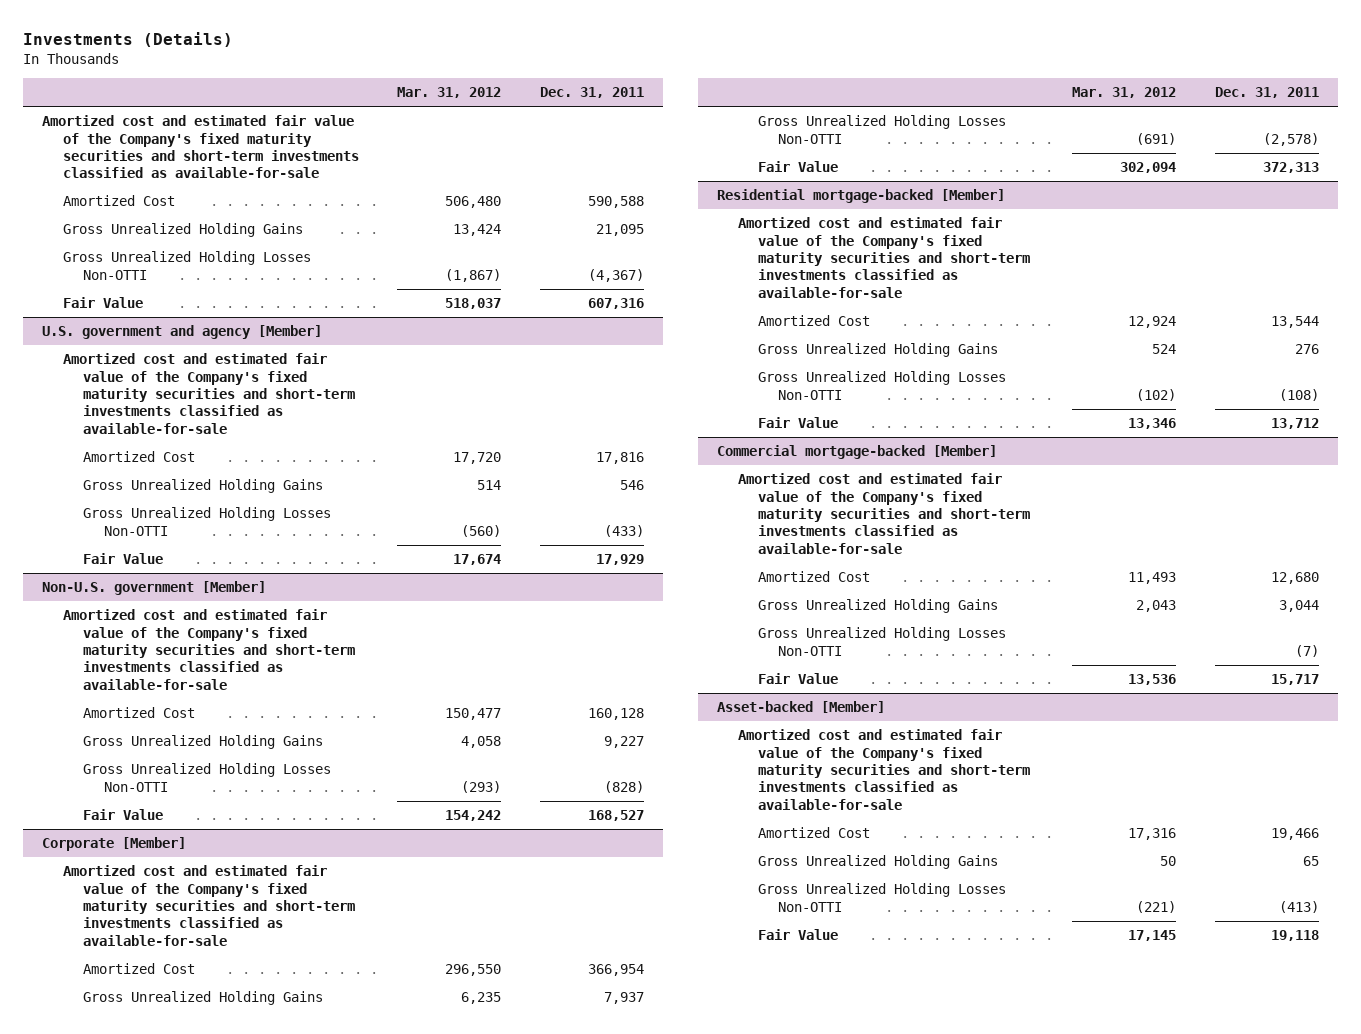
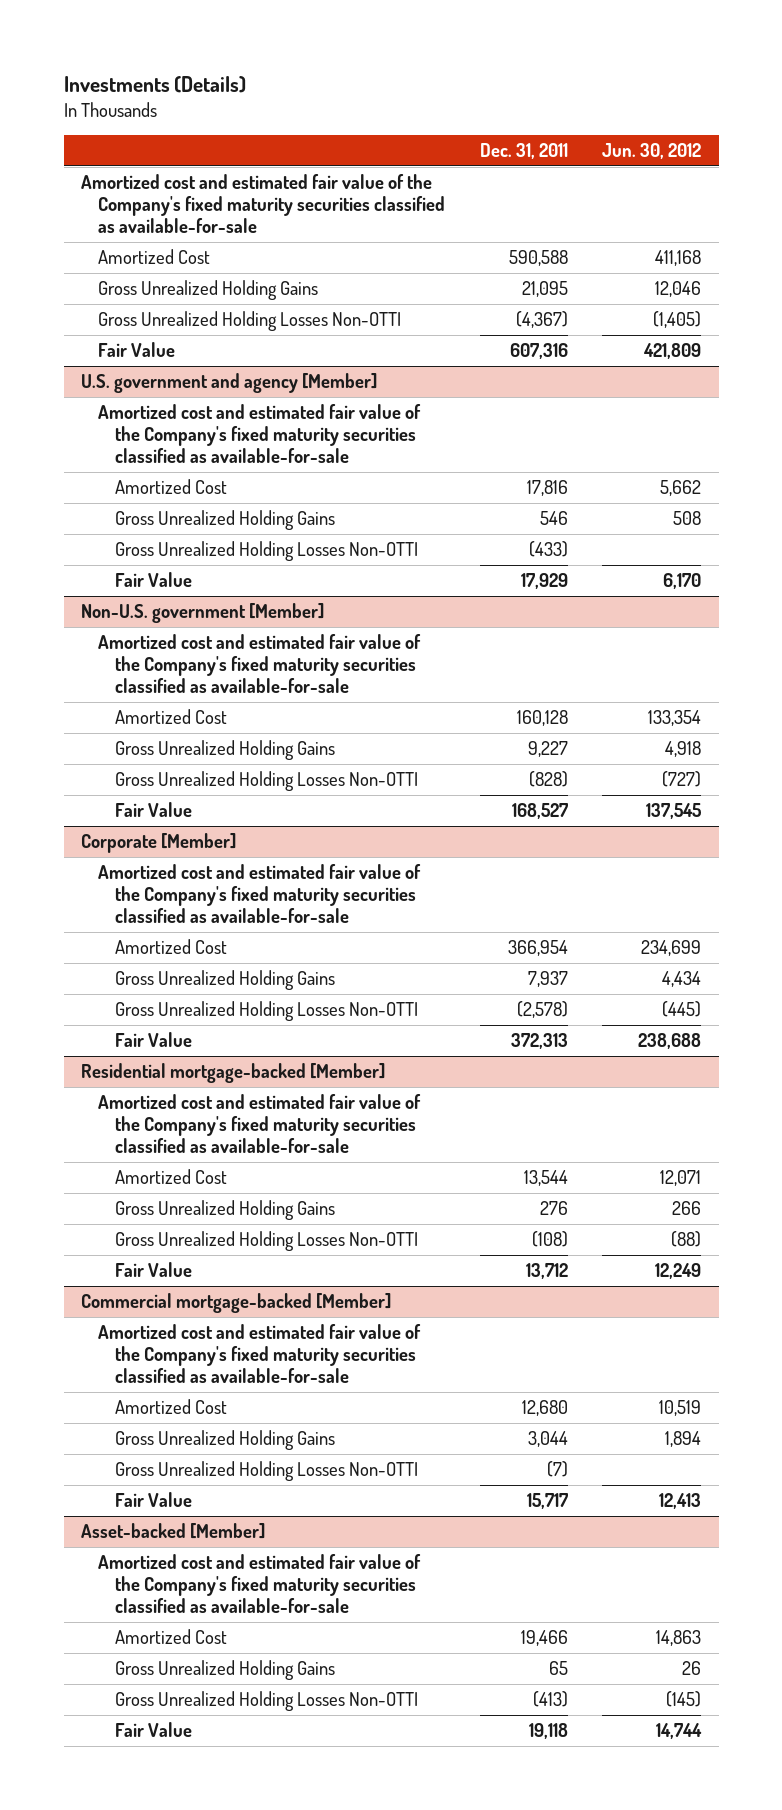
- | Mar. 31, 2012 | Dec. 31, 2011
+ | Dec. 31, 2011 | Jun. 30, 2012
- Amortized cost and estimated fair value of the Company's fixed maturity securities and short-term investments classified as available-for-sale
+ Amortized cost and estimated fair value of the Company's fixed maturity securities classified as available-for-sale
@ U.S. government and agency [Member]
- Amortized cost and estimated fair value of the Company's fixed maturity securities and short-term investments classified as available-for-sale
+ Amortized cost and estimated fair value of the Company's fixed maturity securities classified as available-for-sale
@ Non-U.S. government [Member]
- Amortized cost and estimated fair value of the Company's fixed maturity securities and short-term investments classified as available-for-sale
+ Amortized cost and estimated fair value of the Company's fixed maturity securities classified as available-for-sale
@ Corporate [Member]
- Amortized cost and estimated fair value of the Company's fixed maturity securities and short-term investments classified as available-for-sale
+ Amortized cost and estimated fair value of the Company's fixed maturity securities classified as available-for-sale
@ Residential mortgage-backed [Member]
- Amortized cost and estimated fair value of the Company's fixed maturity securities and short-term investments classified as available-for-sale
+ Amortized cost and estimated fair value of the Company's fixed maturity securities classified as available-for-sale
@ Commercial mortgage-backed [Member]
- Amortized cost and estimated fair value of the Company's fixed maturity securities and short-term investments classified as available-for-sale
+ Amortized cost and estimated fair value of the Company's fixed maturity securities classified as available-for-sale
@ Asset-backed [Member]
- Amortized cost and estimated fair value of the Company's fixed maturity securities and short-term investments classified as available-for-sale
+ Amortized cost and estimated fair value of the Company's fixed maturity securities classified as available-for-sale

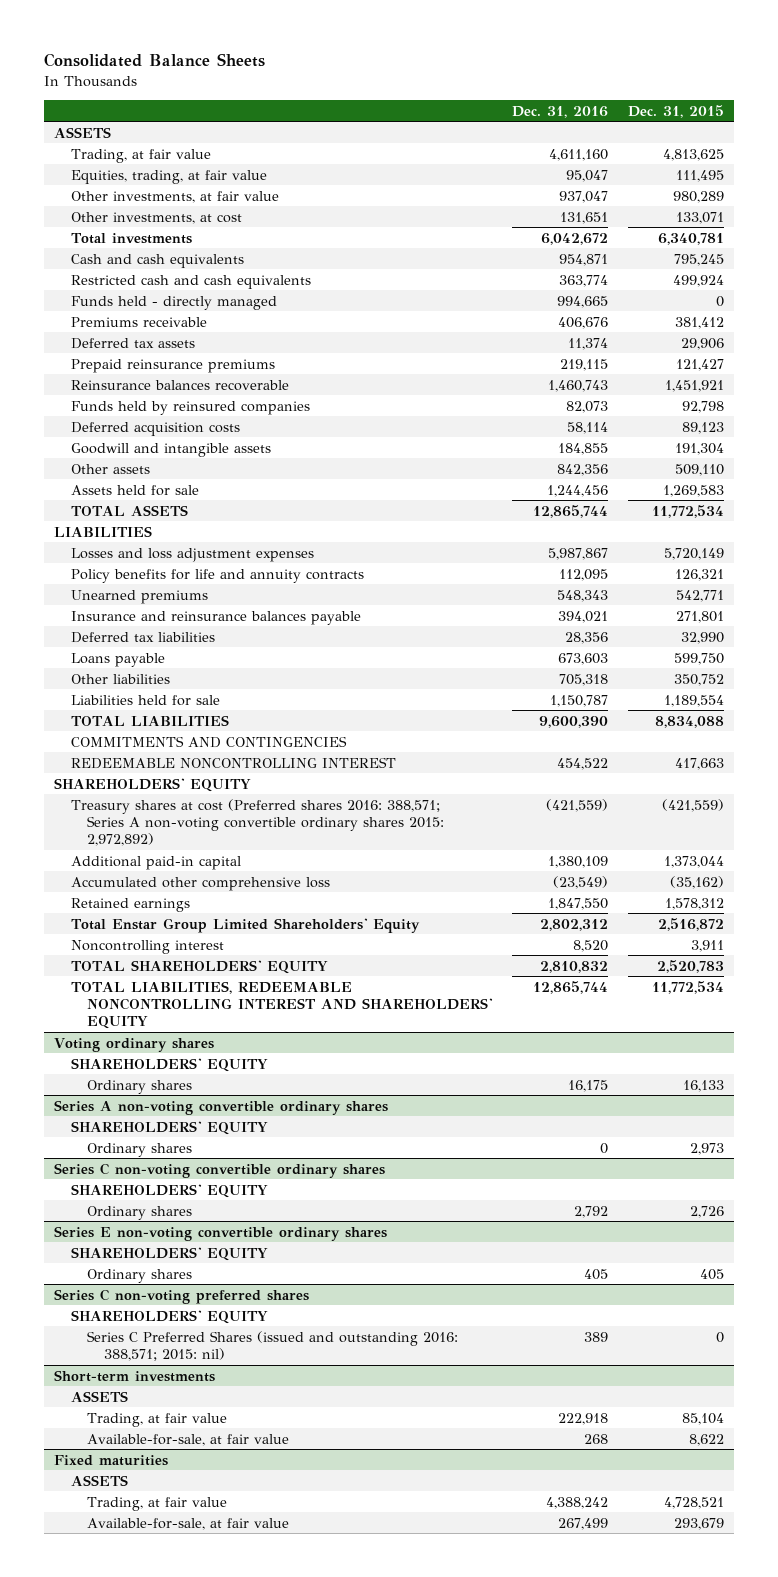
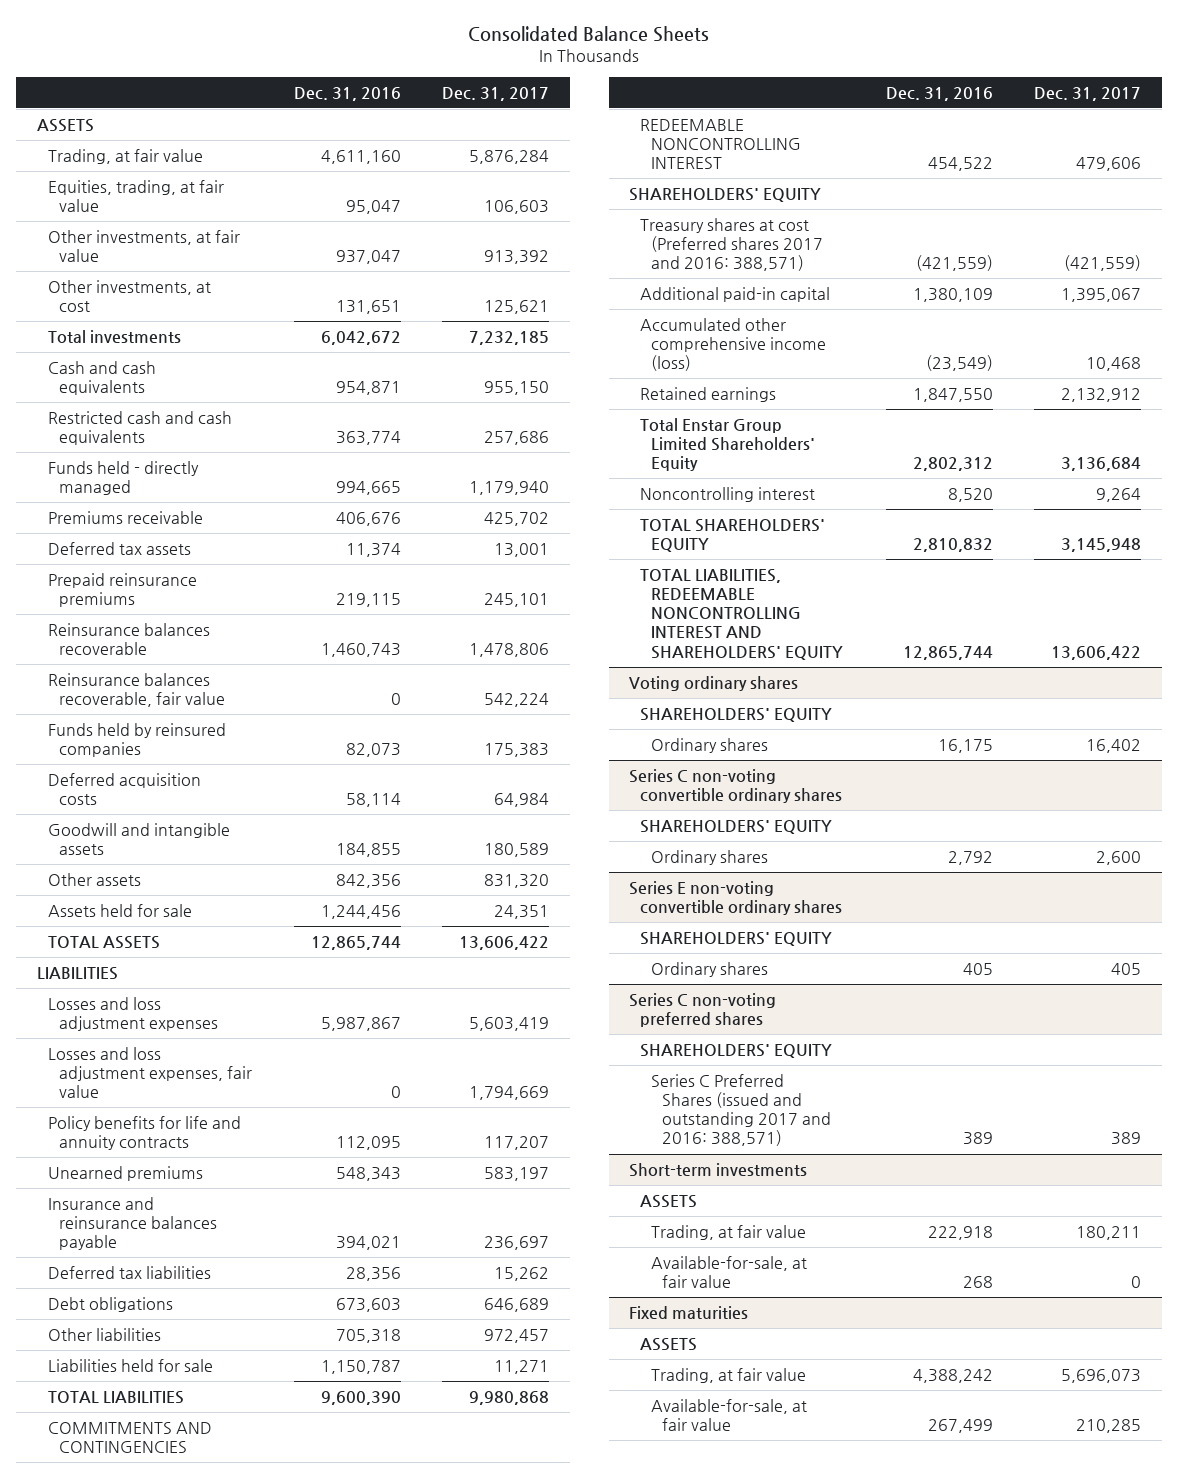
- | Dec. 31, 2016 | Dec. 31, 2015
+ | Dec. 31, 2016 | Dec. 31, 2017
+ Reinsurance balances recoverable, fair value | 0 | 542,224
+ Losses and loss adjustment expenses, fair value | 0 | 1,794,669
- Loans payable | 673,603 | 599,750
+ Debt obligations | 673,603 | 646,689
- Treasury shares at cost (Preferred shares 2016: 388,571; Series A non-voting convertible ordinary shares 2015: 2,972,892) | (421,559) | (421,559)
+ Treasury shares at cost (Preferred shares 2017 and 2016: 388,571) | (421,559) | (421,559)
- Accumulated other comprehensive loss | (23,549) | (35,162)
+ Accumulated other comprehensive income (loss) | (23,549) | 10,468
- Series A non-voting convertible ordinary shares
- SHAREHOLDERS' EQUITY
- Ordinary shares | 0 | 2,973
@ Series C non-voting preferred shares
- Series C Preferred Shares (issued and outstanding 2016: 388,571; 2015: nil) | 389 | 0
+ Series C Preferred Shares (issued and outstanding 2017 and 2016: 388,571) | 389 | 389

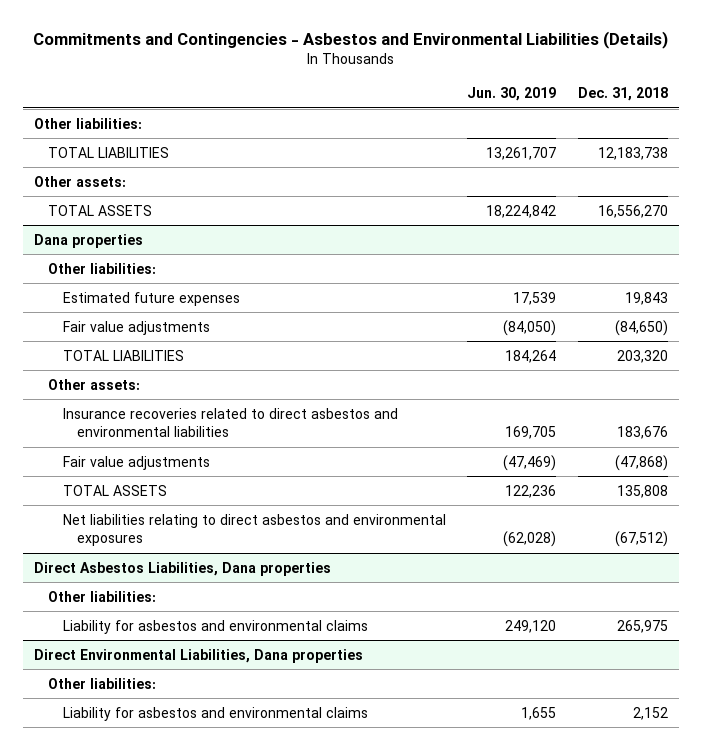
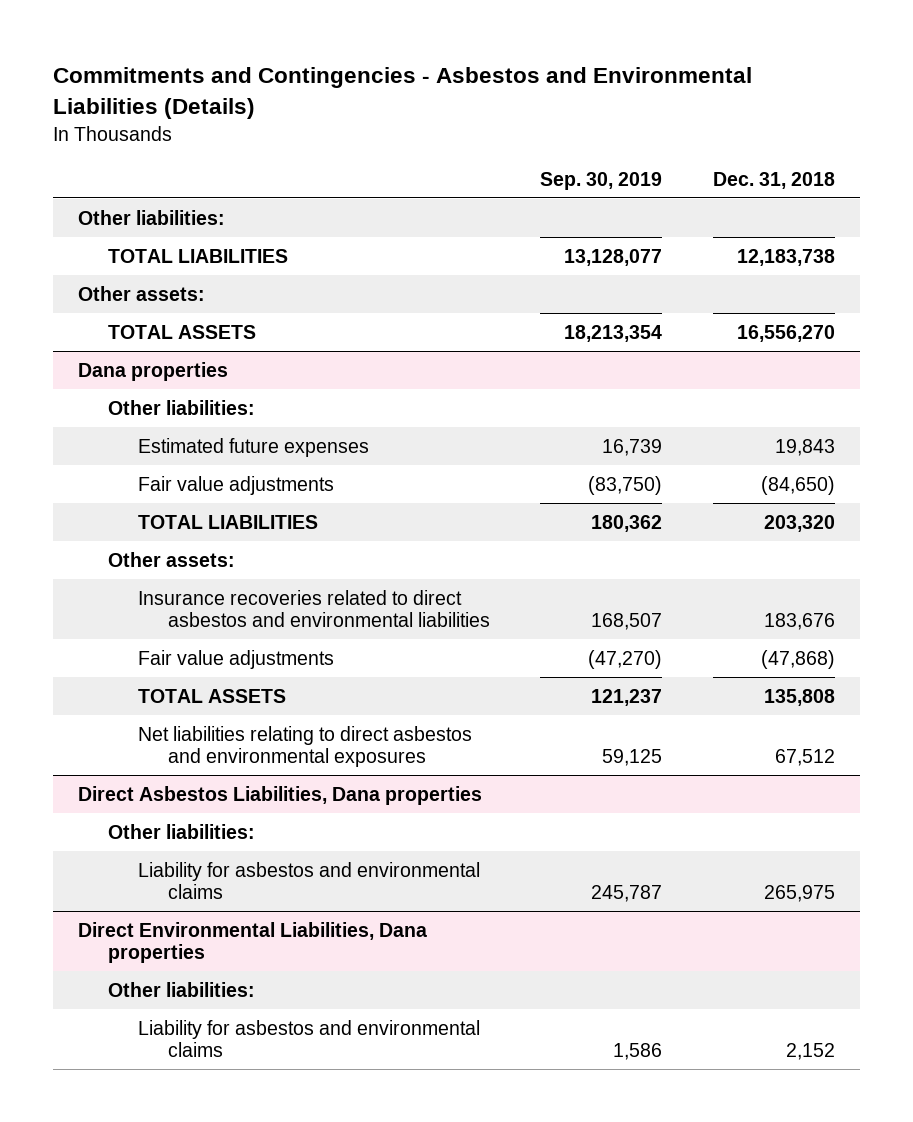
- | Jun. 30, 2019 | Dec. 31, 2018
+ | Sep. 30, 2019 | Dec. 31, 2018
@ Dana properties
- Net liabilities relating to direct asbestos and environmental exposures | (62,028) | (67,512)
+ Net liabilities relating to direct asbestos and environmental exposures | 59,125 | 67,512

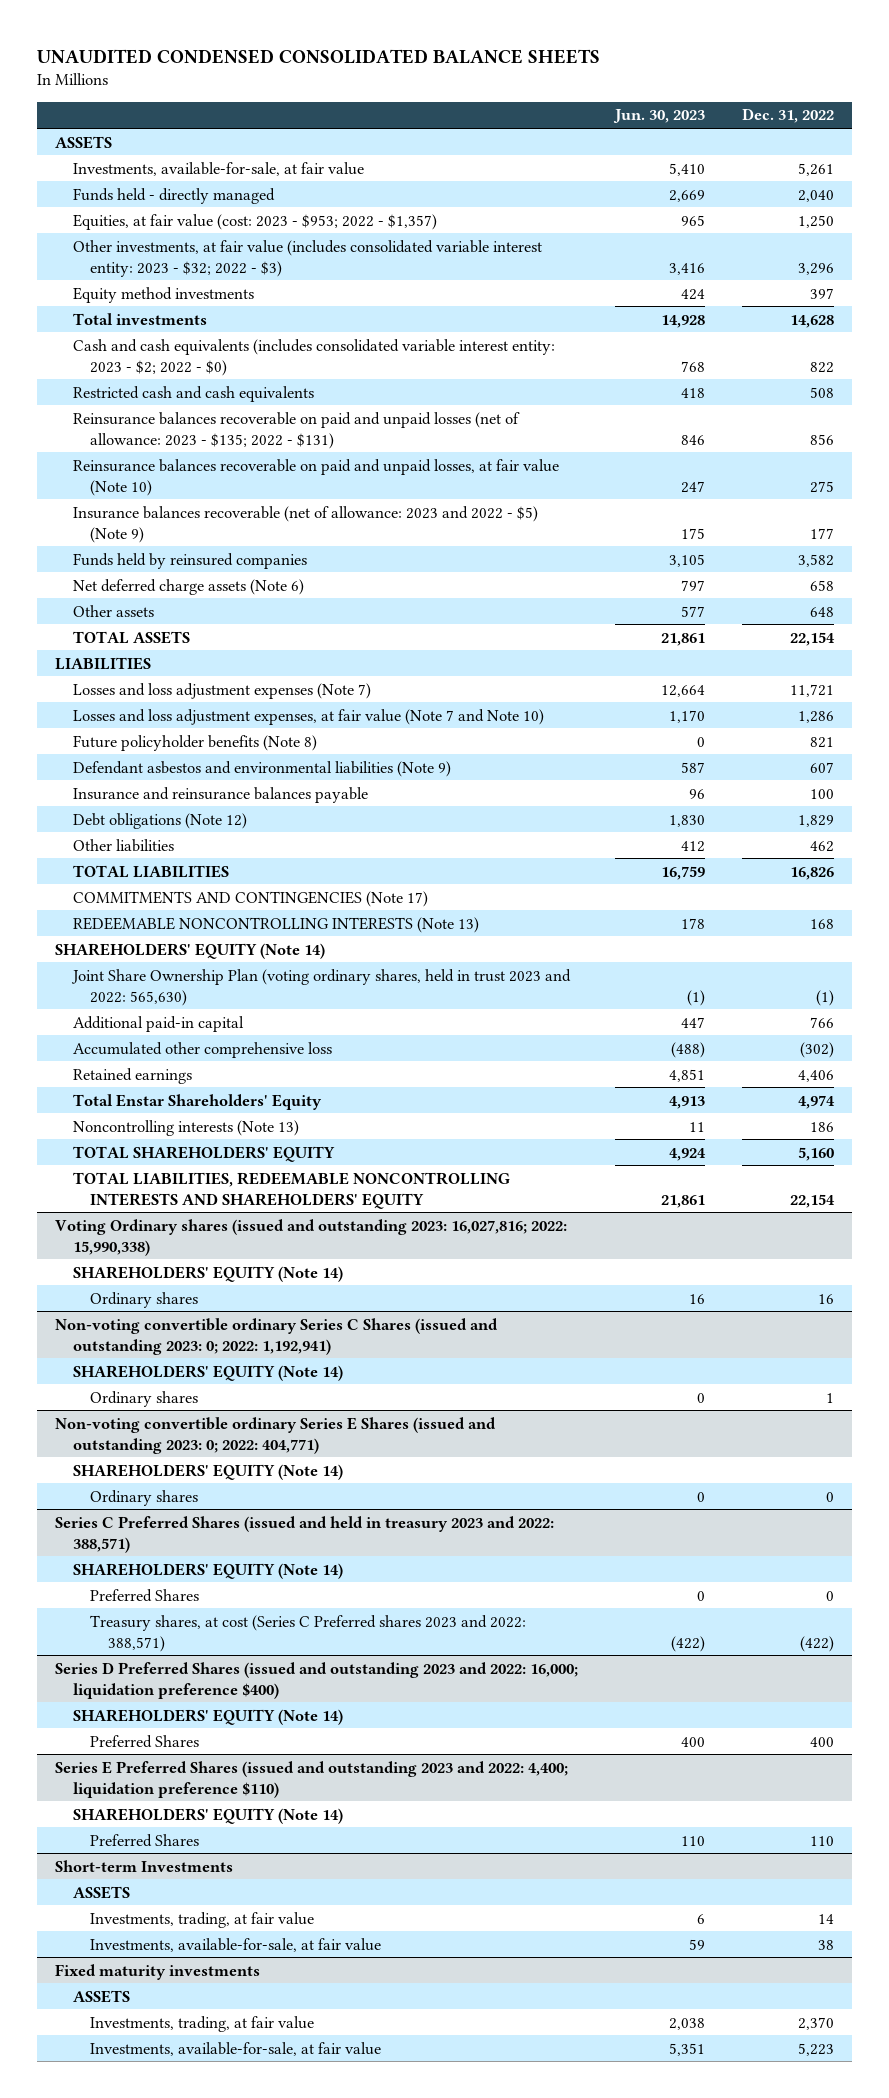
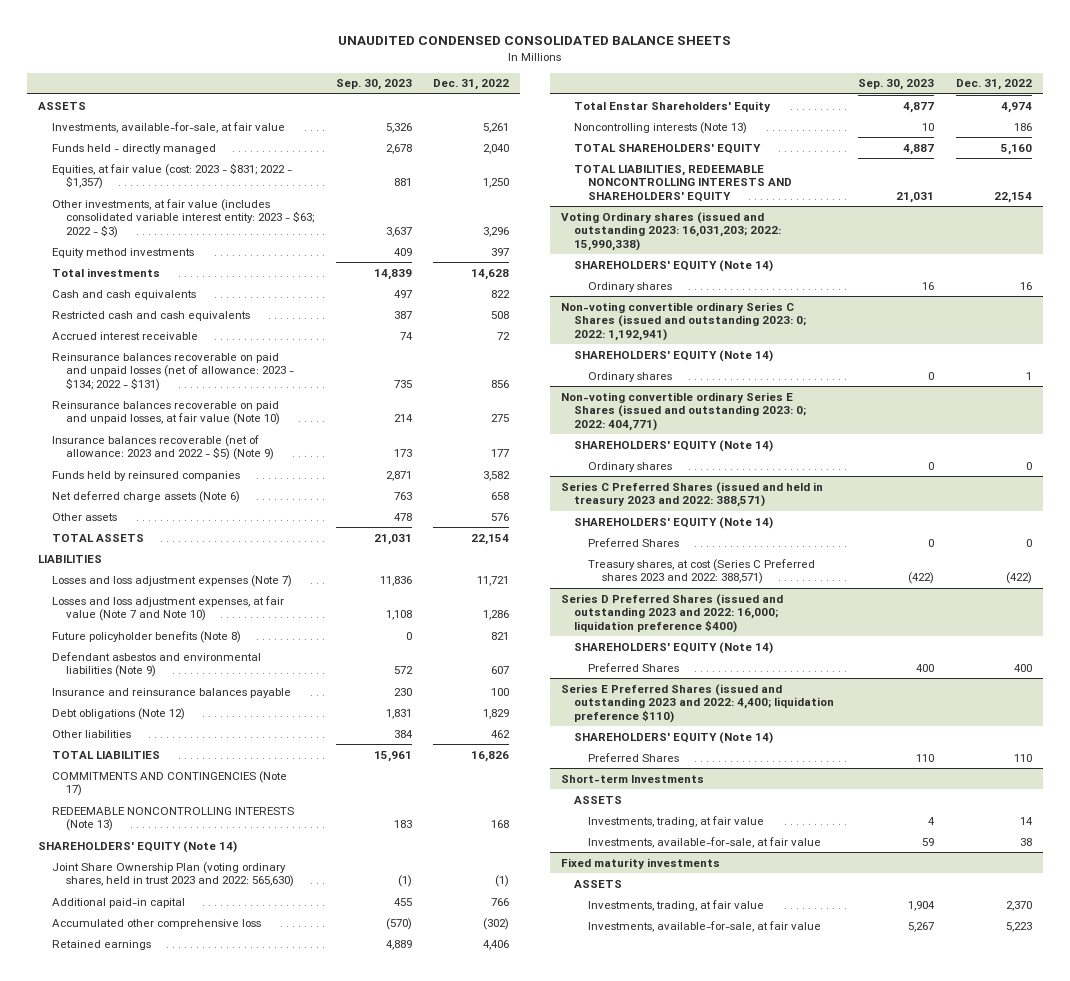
- | Jun. 30, 2023 | Dec. 31, 2022
+ | Sep. 30, 2023 | Dec. 31, 2022
- Equities, at fair value (cost: 2023 - $953; 2022 - $1,357) | 965 | 1,250
- Other investments, at fair value (includes consolidated variable interest entity: 2023 - $32; 2022 - $3) | 3,416 | 3,296
+ Equities, at fair value (cost: 2023 - $831; 2022 - $1,357) | 881 | 1,250
+ Other investments, at fair value (includes consolidated variable interest entity: 2023 - $63; 2022 - $3) | 3,637 | 3,296
- Cash and cash equivalents (includes consolidated variable interest entity: 2023 - $2; 2022 - $0) | 768 | 822
+ Cash and cash equivalents | 497 | 822
- Reinsurance balances recoverable on paid and unpaid losses (net of allowance: 2023 - $135; 2022 - $131) | 846 | 856
+ Accrued interest receivable | 74 | 72
+ Reinsurance balances recoverable on paid and unpaid losses (net of allowance: 2023 - $134; 2022 - $131) | 735 | 856
- Other assets | 577 | 648
+ Other assets | 478 | 576
- Voting Ordinary shares (issued and outstanding 2023: 16,027,816; 2022: 15,990,338)
+ Voting Ordinary shares (issued and outstanding 2023: 16,031,203; 2022: 15,990,338)

